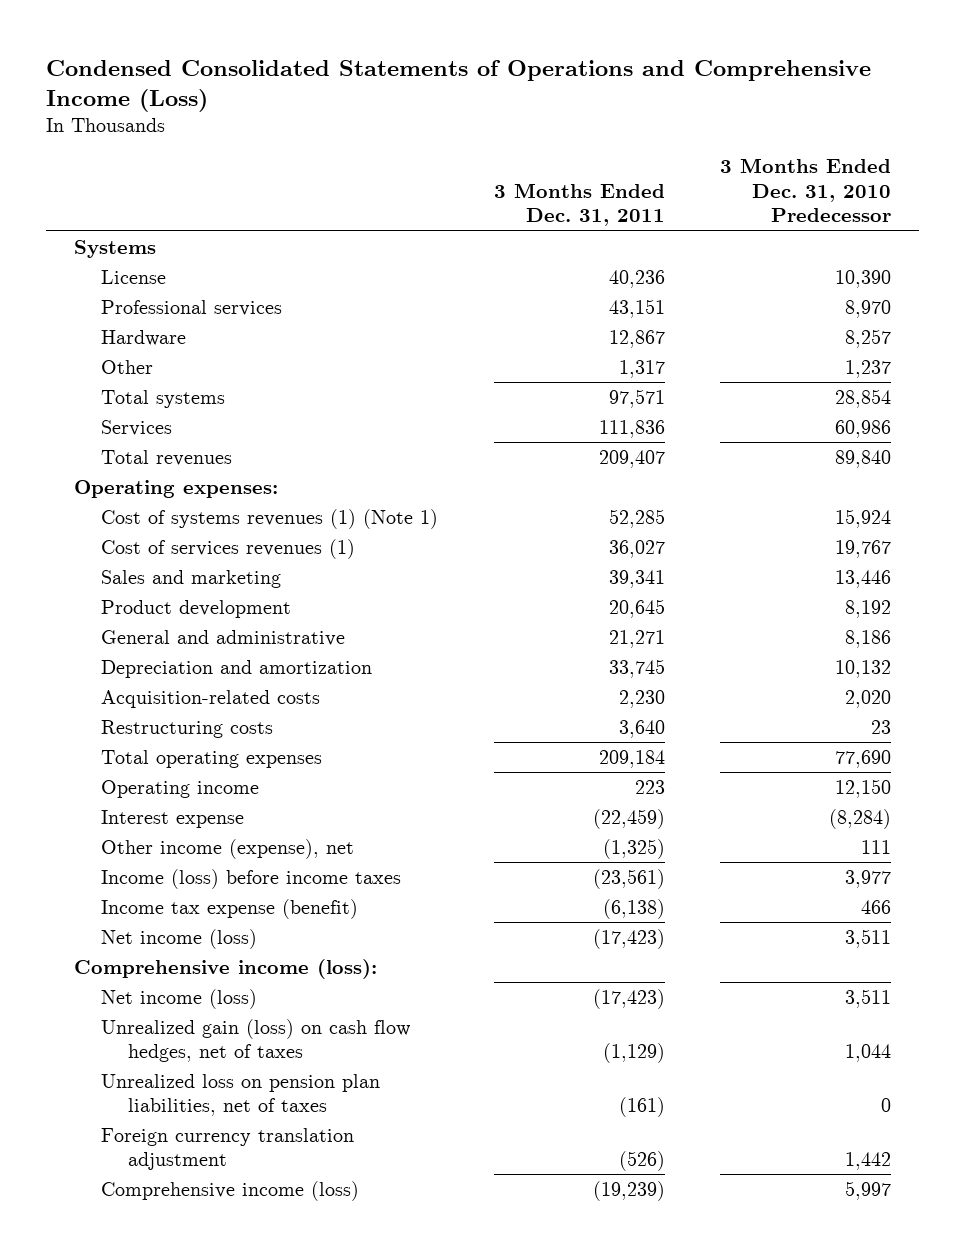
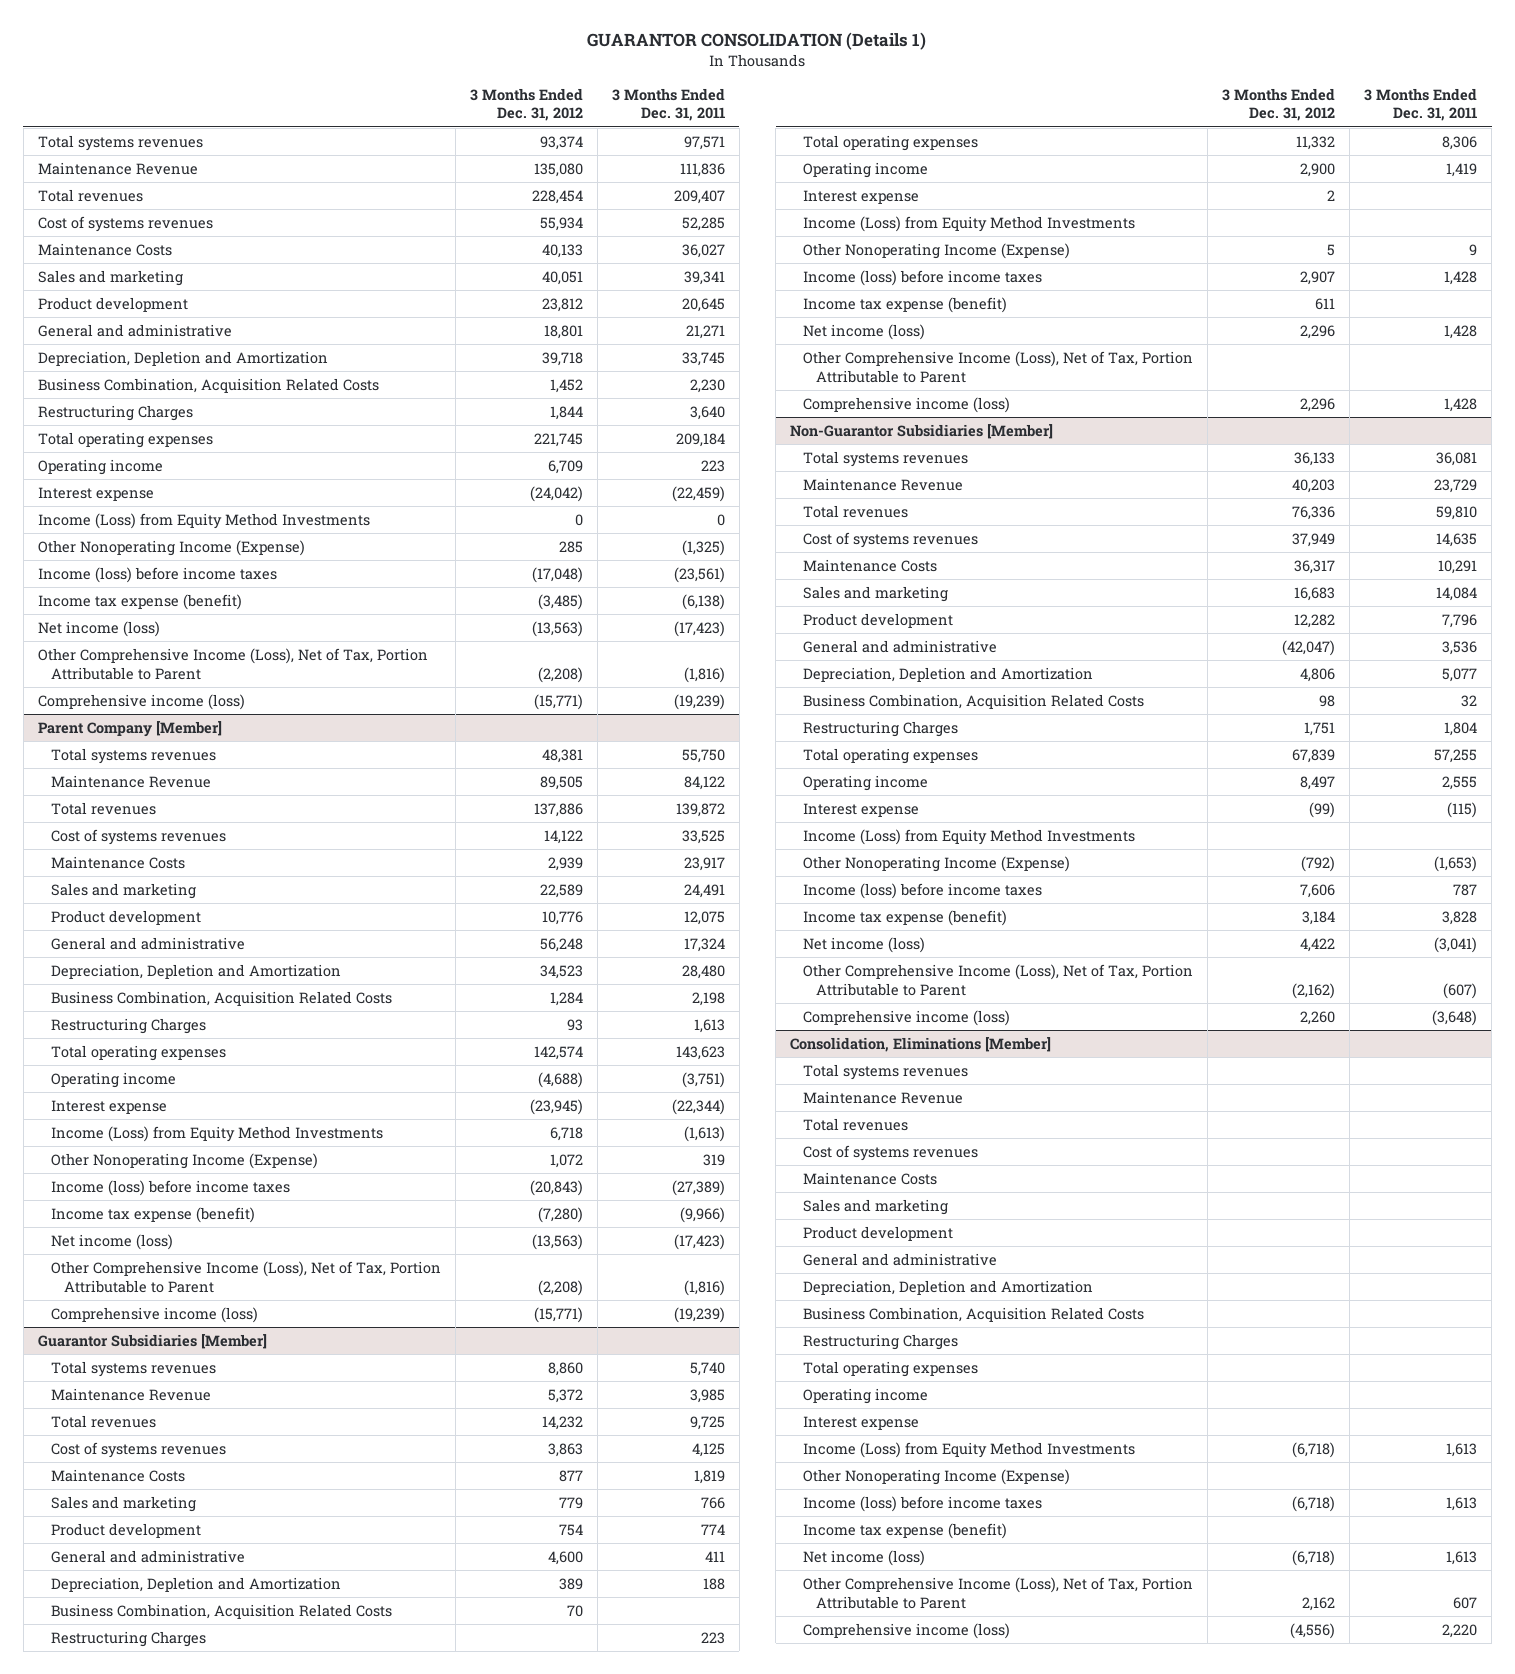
- Condensed Consolidated Statements of Operations and Comprehensive Income (Loss)
+ GUARANTOR CONSOLIDATION (Details 1)
- | 3 Months Ended Dec. 31, 2011 | 3 Months Ended Dec. 31, 2010 Predecessor
+ | 3 Months Ended Dec. 31, 2012 | 3 Months Ended Dec. 31, 2011
- Systems
- License | 40,236 | 10,390
- Professional services | 43,151 | 8,970
- Hardware | 12,867 | 8,257
- Other | 1,317 | 1,237
- Total systems | 97,571 | 28,854
- Services | 111,836 | 60,986
+ Total systems revenues | 93,374 | 97,571
+ Maintenance Revenue | 135,080 | 111,836
- Operating expenses:
- Cost of systems revenues (1) (Note 1) | 52,285 | 15,924
- Cost of services revenues (1) | 36,027 | 19,767
+ Cost of systems revenues | 55,934 | 52,285
+ Maintenance Costs | 40,133 | 36,027
- Depreciation and amortization | 33,745 | 10,132
- Acquisition-related costs | 2,230 | 2,020
- Restructuring costs | 3,640 | 23
+ Depreciation, Depletion and Amortization | 39,718 | 33,745
+ Business Combination, Acquisition Related Costs | 1,452 | 2,230
+ Restructuring Charges | 1,844 | 3,640
- Other income (expense), net | (1,325) | 111
+ Income (Loss) from Equity Method Investments | 0 | 0
+ Other Nonoperating Income (Expense) | 285 | (1,325)
- Comprehensive income (loss):
+ Other Comprehensive Income (Loss), Net of Tax, Portion Attributable to Parent | (2,208) | (1,816)
+ Comprehensive income (loss) | (15,771) | (19,239)
+ Parent Company [Member]
+ Total systems revenues | 48,381 | 55,750
+ Maintenance Revenue | 89,505 | 84,122
+ Total revenues | 137,886 | 139,872
+ Cost of systems revenues | 14,122 | 33,525
+ Maintenance Costs | 2,939 | 23,917
+ Sales and marketing | 22,589 | 24,491
+ Product development | 10,776 | 12,075
+ General and administrative | 56,248 | 17,324
+ Depreciation, Depletion and Amortization | 34,523 | 28,480
+ Business Combination, Acquisition Related Costs | 1,284 | 2,198
+ Restructuring Charges | 93 | 1,613
+ Total operating expenses | 142,574 | 143,623
+ Operating income | (4,688) | (3,751)
+ Interest expense | (23,945) | (22,344)
+ Income (Loss) from Equity Method Investments | 6,718 | (1,613)
+ Other Nonoperating Income (Expense) | 1,072 | 319
+ Income (loss) before income taxes | (20,843) | (27,389)
+ Income tax expense (benefit) | (7,280) | (9,966)
- Unrealized gain (loss) on cash flow hedges, net of taxes | (1,129) | 1,044
- Unrealized loss on pension plan liabilities, net of taxes | (161) | 0
- Foreign currency translation adjustment | (526) | 1,442
+ Other Comprehensive Income (Loss), Net of Tax, Portion Attributable to Parent | (2,208) | (1,816)
+ Guarantor Subsidiaries [Member]
+ Total systems revenues | 8,860 | 5,740
+ Maintenance Revenue | 5,372 | 3,985
+ Total revenues | 14,232 | 9,725
+ Cost of systems revenues | 3,863 | 4,125
+ Maintenance Costs | 877 | 1,819
+ Sales and marketing | 779 | 766
+ Product development | 754 | 774
+ General and administrative | 4,600 | 411
+ Depreciation, Depletion and Amortization | 389 | 188
+ Business Combination, Acquisition Related Costs | 70 |
+ Restructuring Charges | | 223
+ Total operating expenses | 11,332 | 8,306
+ Operating income | 2,900 | 1,419
+ Interest expense | 2 |
+ Income (Loss) from Equity Method Investments
+ Other Nonoperating Income (Expense) | 5 | 9
+ Income (loss) before income taxes | 2,907 | 1,428
+ Income tax expense (benefit) | 611 |
+ Net income (loss) | 2,296 | 1,428
+ Other Comprehensive Income (Loss), Net of Tax, Portion Attributable to Parent
+ Comprehensive income (loss) | 2,296 | 1,428
+ Non-Guarantor Subsidiaries [Member]
+ Total systems revenues | 36,133 | 36,081
+ Maintenance Revenue | 40,203 | 23,729
+ Total revenues | 76,336 | 59,810
+ Cost of systems revenues | 37,949 | 14,635
+ Maintenance Costs | 36,317 | 10,291
+ Sales and marketing | 16,683 | 14,084
+ Product development | 12,282 | 7,796
+ General and administrative | (42,047) | 3,536
+ Depreciation, Depletion and Amortization | 4,806 | 5,077
+ Business Combination, Acquisition Related Costs | 98 | 32
+ Restructuring Charges | 1,751 | 1,804
+ Total operating expenses | 67,839 | 57,255
+ Operating income | 8,497 | 2,555
+ Interest expense | (99) | (115)
+ Income (Loss) from Equity Method Investments
+ Other Nonoperating Income (Expense) | (792) | (1,653)
+ Income (loss) before income taxes | 7,606 | 787
+ Income tax expense (benefit) | 3,184 | 3,828
+ Net income (loss) | 4,422 | (3,041)
+ Other Comprehensive Income (Loss), Net of Tax, Portion Attributable to Parent | (2,162) | (607)
+ Comprehensive income (loss) | 2,260 | (3,648)
+ Consolidation, Eliminations [Member]
+ Total systems revenues
+ Maintenance Revenue
+ Total revenues
+ Cost of systems revenues
+ Maintenance Costs
+ Sales and marketing
+ Product development
+ General and administrative
+ Depreciation, Depletion and Amortization
+ Business Combination, Acquisition Related Costs
+ Restructuring Charges
+ Total operating expenses
+ Operating income
+ Interest expense
+ Income (Loss) from Equity Method Investments | (6,718) | 1,613
+ Other Nonoperating Income (Expense)
+ Income (loss) before income taxes | (6,718) | 1,613
+ Income tax expense (benefit)
+ Net income (loss) | (6,718) | 1,613
+ Other Comprehensive Income (Loss), Net of Tax, Portion Attributable to Parent | 2,162 | 607
+ Comprehensive income (loss) | (4,556) | 2,220

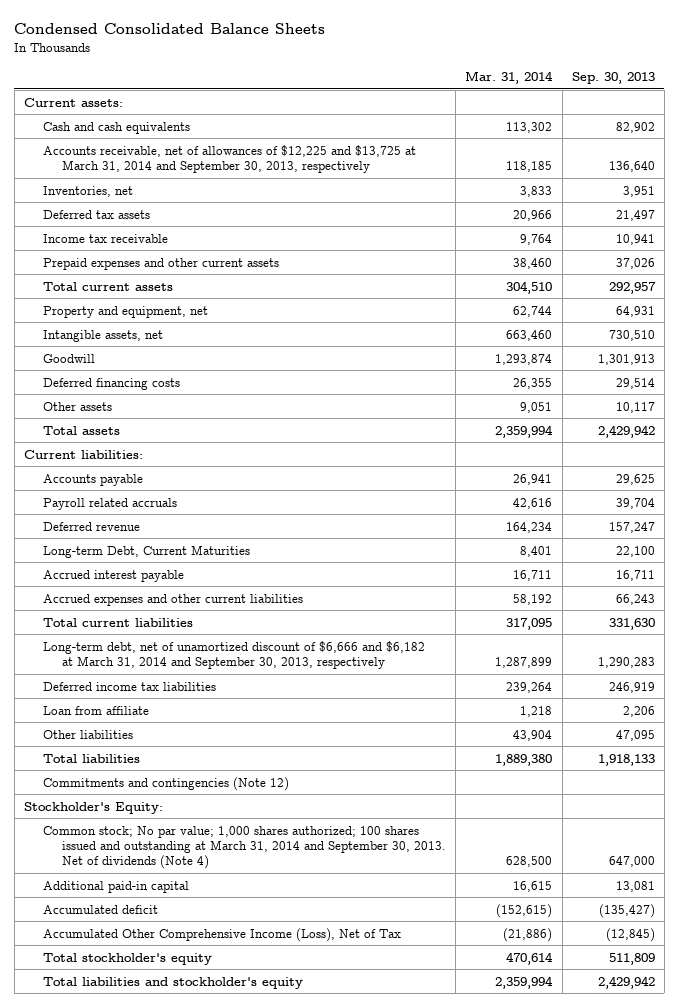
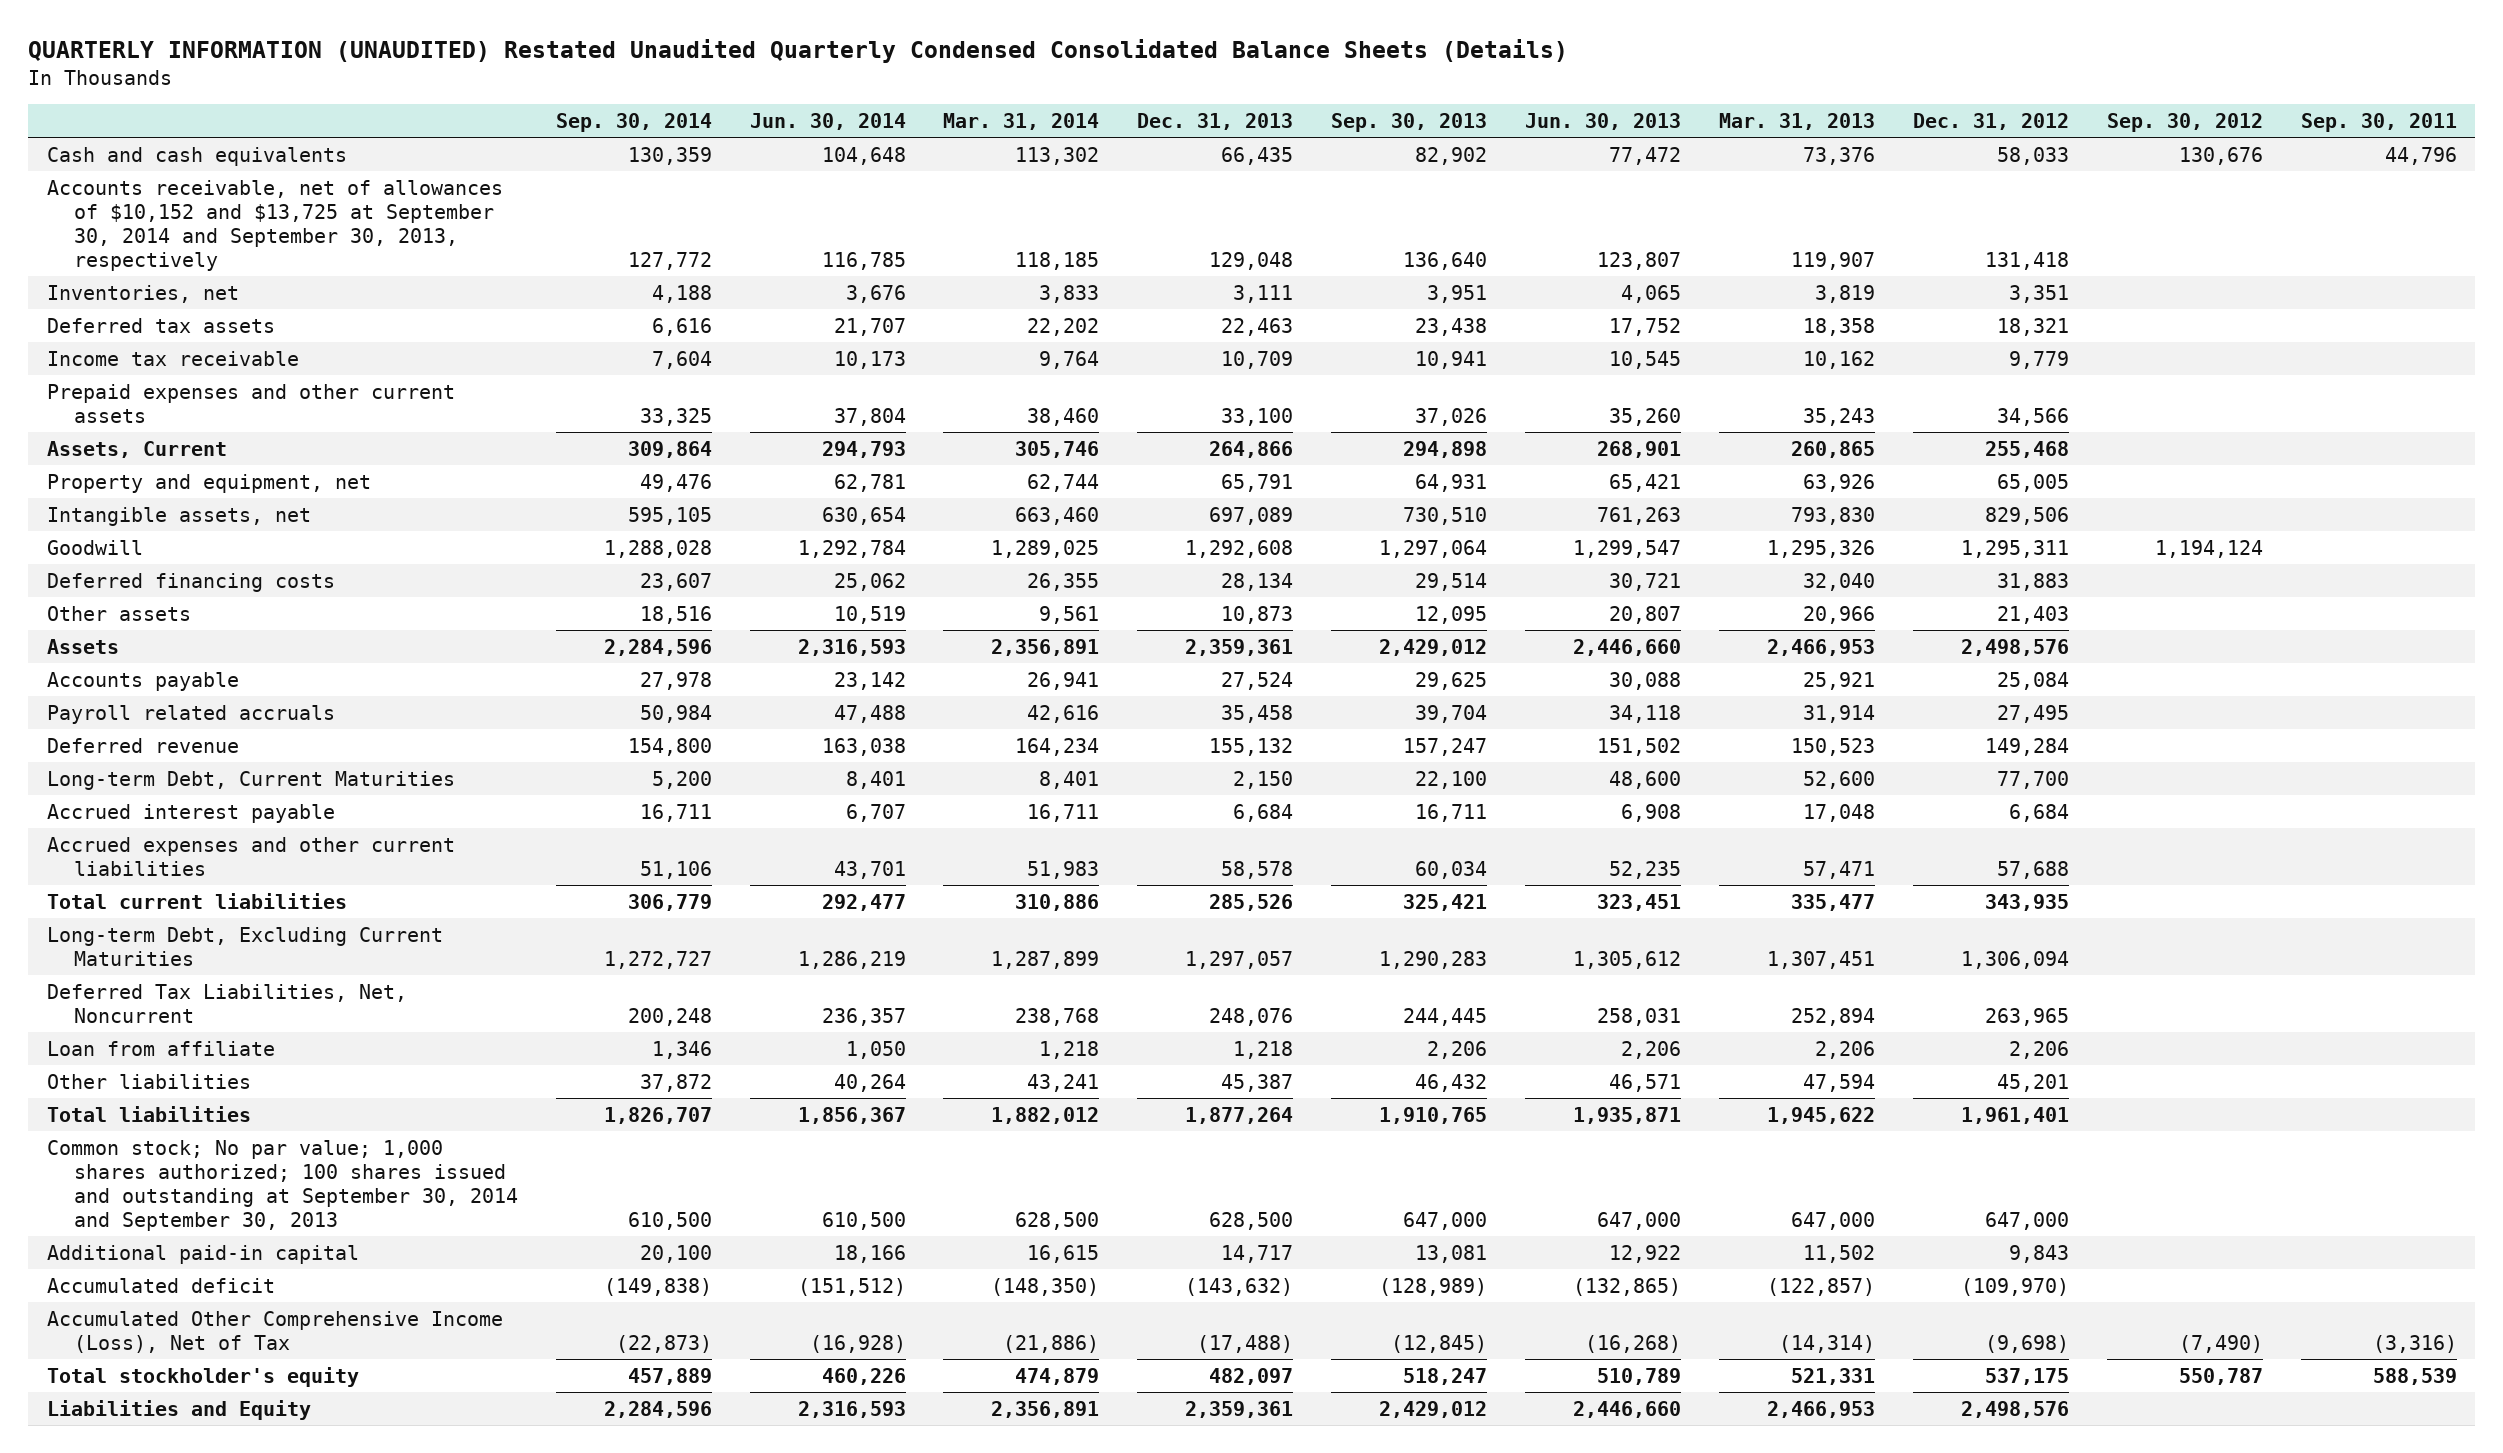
- Condensed Consolidated Balance Sheets
+ QUARTERLY INFORMATION (UNAUDITED) Restated Unaudited Quarterly Condensed Consolidated Balance Sheets (Details)
- | Mar. 31, 2014 | Sep. 30, 2013
+ | Sep. 30, 2014 | Jun. 30, 2014 | Mar. 31, 2014 | Dec. 31, 2013 | Sep. 30, 2013 | Jun. 30, 2013 | Mar. 31, 2013 | Dec. 31, 2012 | Sep. 30, 2012 | Sep. 30, 2011
- Current assets:
- Accounts receivable, net of allowances of $12,225 and $13,725 at March 31, 2014 and September 30, 2013, respectively | 118,185 | 136,640
+ Accounts receivable, net of allowances of $10,152 and $13,725 at September 30, 2014 and September 30, 2013, respectively | 127,772 | 116,785 | 118,185 | 129,048 | 136,640 | 123,807 | 119,907 | 131,418 | |
- Deferred tax assets | 20,966 | 21,497
+ Deferred tax assets | 6,616 | 21,707 | 22,202 | 22,463 | 23,438 | 17,752 | 18,358 | 18,321 | |
- Total current assets | 304,510 | 292,957
+ Assets, Current | 309,864 | 294,793 | 305,746 | 264,866 | 294,898 | 268,901 | 260,865 | 255,468 | |
- Goodwill | 1,293,874 | 1,301,913
+ Goodwill | 1,288,028 | 1,292,784 | 1,289,025 | 1,292,608 | 1,297,064 | 1,299,547 | 1,295,326 | 1,295,311 | 1,194,124 |
- Other assets | 9,051 | 10,117
- Total assets | 2,359,994 | 2,429,942
- Current liabilities:
+ Other assets | 18,516 | 10,519 | 9,561 | 10,873 | 12,095 | 20,807 | 20,966 | 21,403 | |
+ Assets | 2,284,596 | 2,316,593 | 2,356,891 | 2,359,361 | 2,429,012 | 2,446,660 | 2,466,953 | 2,498,576 | |
- Accrued expenses and other current liabilities | 58,192 | 66,243
- Total current liabilities | 317,095 | 331,630
- Long-term debt, net of unamortized discount of $6,666 and $6,182 at March 31, 2014 and September 30, 2013, respectively | 1,287,899 | 1,290,283
- Deferred income tax liabilities | 239,264 | 246,919
+ Accrued expenses and other current liabilities | 51,106 | 43,701 | 51,983 | 58,578 | 60,034 | 52,235 | 57,471 | 57,688 | |
+ Total current liabilities | 306,779 | 292,477 | 310,886 | 285,526 | 325,421 | 323,451 | 335,477 | 343,935 | |
+ Long-term Debt, Excluding Current Maturities | 1,272,727 | 1,286,219 | 1,287,899 | 1,297,057 | 1,290,283 | 1,305,612 | 1,307,451 | 1,306,094 | |
+ Deferred Tax Liabilities, Net, Noncurrent | 200,248 | 236,357 | 238,768 | 248,076 | 244,445 | 258,031 | 252,894 | 263,965 | |
- Other liabilities | 43,904 | 47,095
- Total liabilities | 1,889,380 | 1,918,133
- Commitments and contingencies (Note 12)
- Stockholder's Equity:
- Common stock; No par value; 1,000 shares authorized; 100 shares issued and outstanding at March 31, 2014 and September 30, 2013. Net of dividends (Note 4) | 628,500 | 647,000
+ Other liabilities | 37,872 | 40,264 | 43,241 | 45,387 | 46,432 | 46,571 | 47,594 | 45,201 | |
+ Total liabilities | 1,826,707 | 1,856,367 | 1,882,012 | 1,877,264 | 1,910,765 | 1,935,871 | 1,945,622 | 1,961,401 | |
+ Common stock; No par value; 1,000 shares authorized; 100 shares issued and outstanding at September 30, 2014 and September 30, 2013 | 610,500 | 610,500 | 628,500 | 628,500 | 647,000 | 647,000 | 647,000 | 647,000 | |
- Accumulated deficit | (152,615) | (135,427)
+ Accumulated deficit | (149,838) | (151,512) | (148,350) | (143,632) | (128,989) | (132,865) | (122,857) | (109,970) | |
- Total stockholder's equity | 470,614 | 511,809
- Total liabilities and stockholder's equity | 2,359,994 | 2,429,942
+ Total stockholder's equity | 457,889 | 460,226 | 474,879 | 482,097 | 518,247 | 510,789 | 521,331 | 537,175 | 550,787 | 588,539
+ Liabilities and Equity | 2,284,596 | 2,316,593 | 2,356,891 | 2,359,361 | 2,429,012 | 2,446,660 | 2,466,953 | 2,498,576 | |

